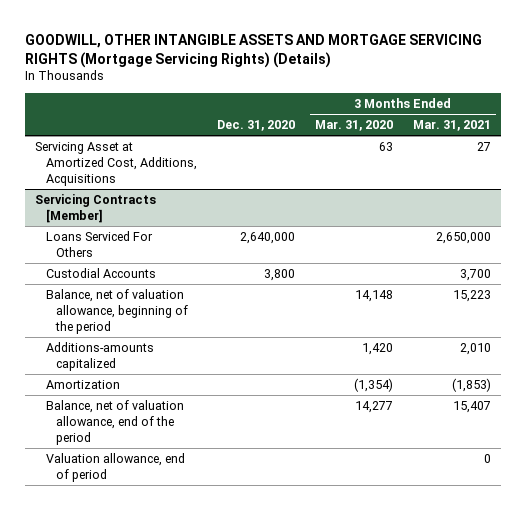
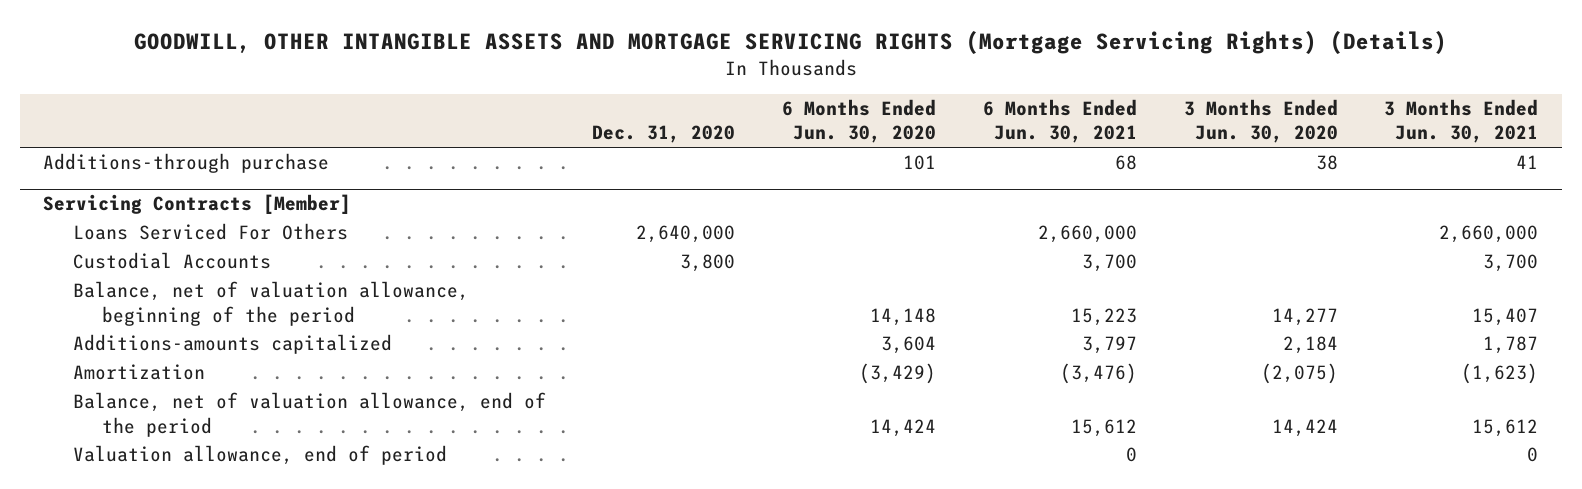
- | Dec. 31, 2020 | 3 Months Ended Mar. 31, 2020 | 3 Months Ended Mar. 31, 2021
+ | Dec. 31, 2020 | 6 Months Ended Jun. 30, 2020 | 6 Months Ended Jun. 30, 2021 | 3 Months Ended Jun. 30, 2020 | 3 Months Ended Jun. 30, 2021
- Servicing Asset at Amortized Cost, Additions, Acquisitions | | 63 | 27
+ Additions-through purchase | | 101 | 68 | 38 | 41

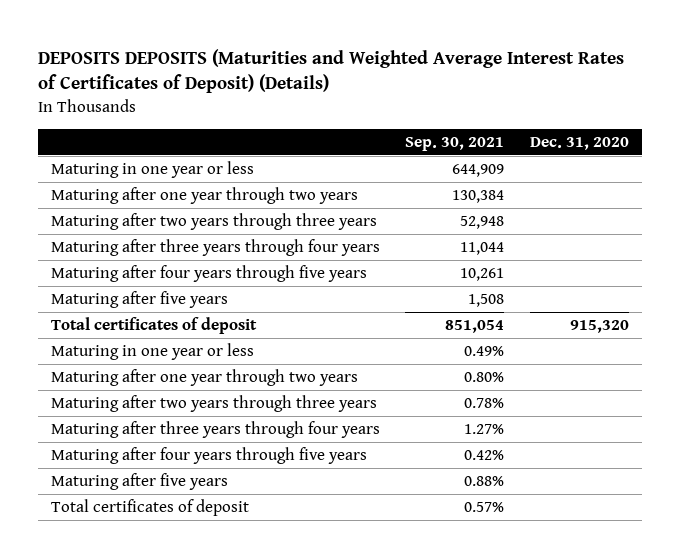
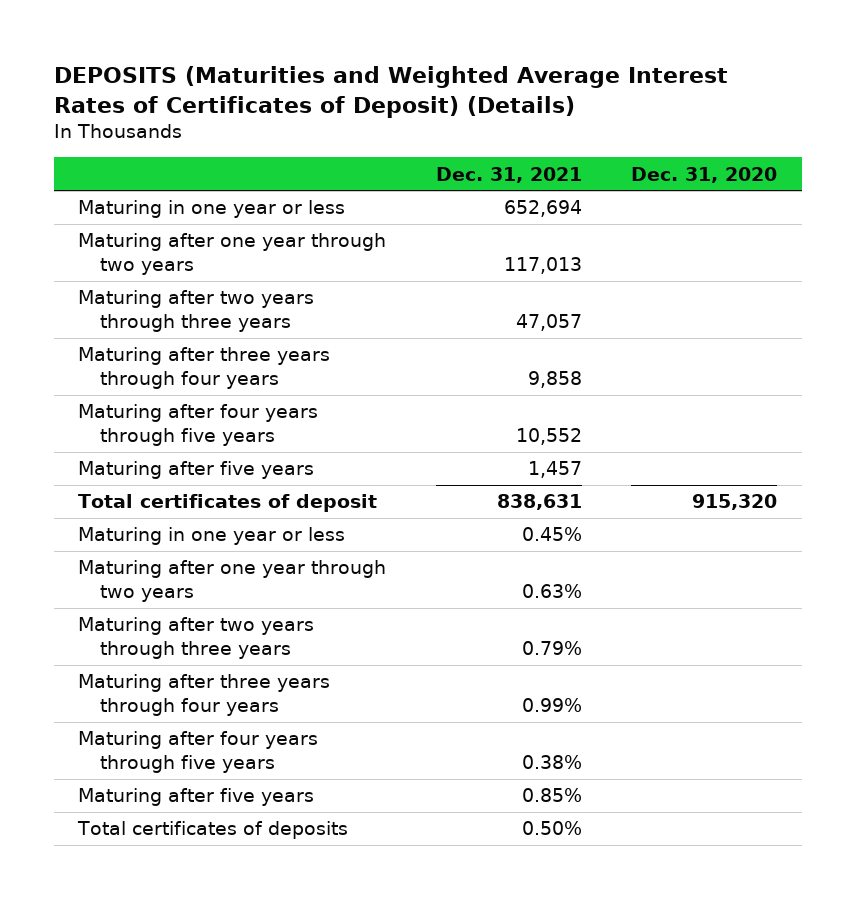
- DEPOSITS DEPOSITS (Maturities and Weighted Average Interest Rates of Certificates of Deposit) (Details)
+ DEPOSITS (Maturities and Weighted Average Interest Rates of Certificates of Deposit) (Details)
- | Sep. 30, 2021 | Dec. 31, 2020
+ | Dec. 31, 2021 | Dec. 31, 2020
- Total certificates of deposit | 0.57% |
+ Total certificates of deposits | 0.50% |

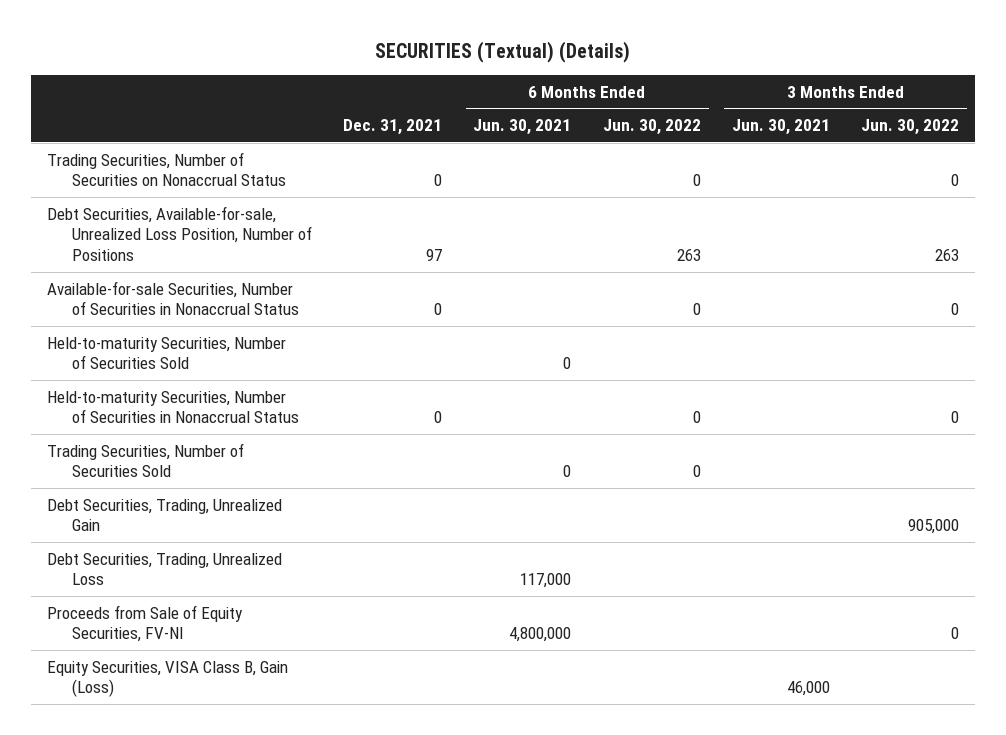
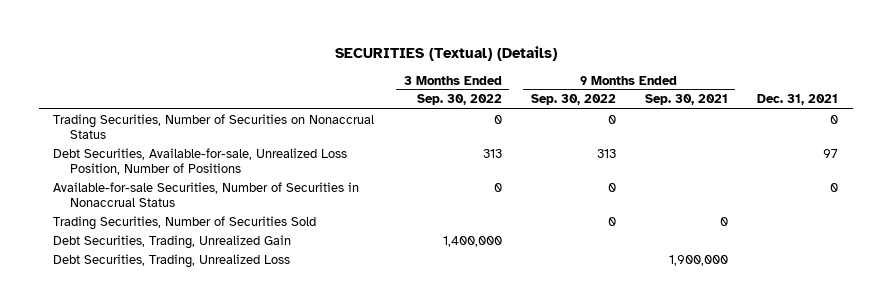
- | Dec. 31, 2021 | 6 Months Ended Jun. 30, 2021 | 6 Months Ended Jun. 30, 2022 | 3 Months Ended Jun. 30, 2021 | 3 Months Ended Jun. 30, 2022
+ | 3 Months Ended Sep. 30, 2022 | 9 Months Ended Sep. 30, 2022 | 9 Months Ended Sep. 30, 2021 | Dec. 31, 2021
- Held-to-maturity Securities, Number of Securities Sold | | 0 | | |
- Held-to-maturity Securities, Number of Securities in Nonaccrual Status | 0 | | 0 | | 0
- Proceeds from Sale of Equity Securities, FV-NI | | 4,800,000 | | | 0
- Equity Securities, VISA Class B, Gain (Loss) | | | | 46,000 |

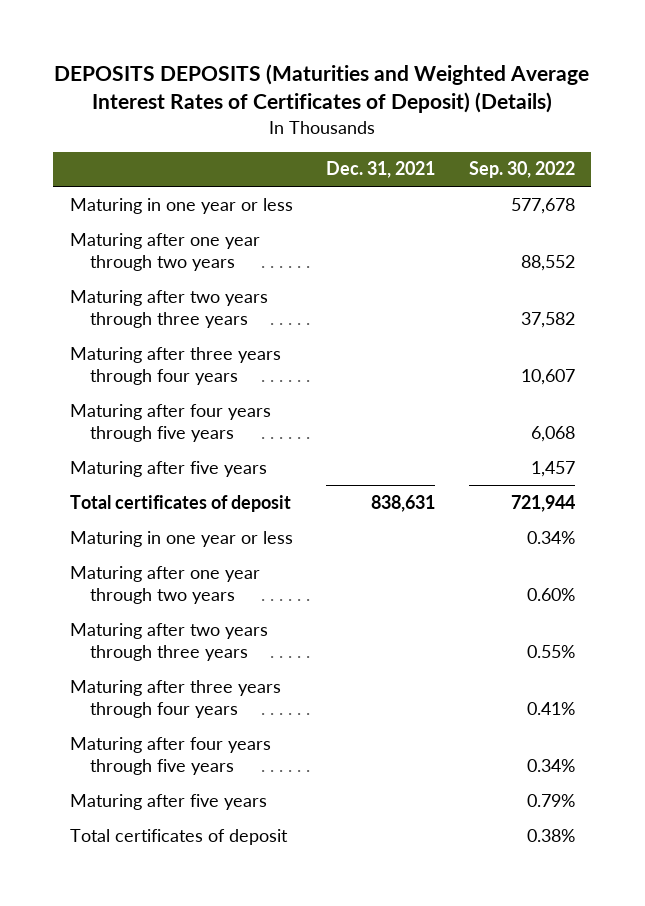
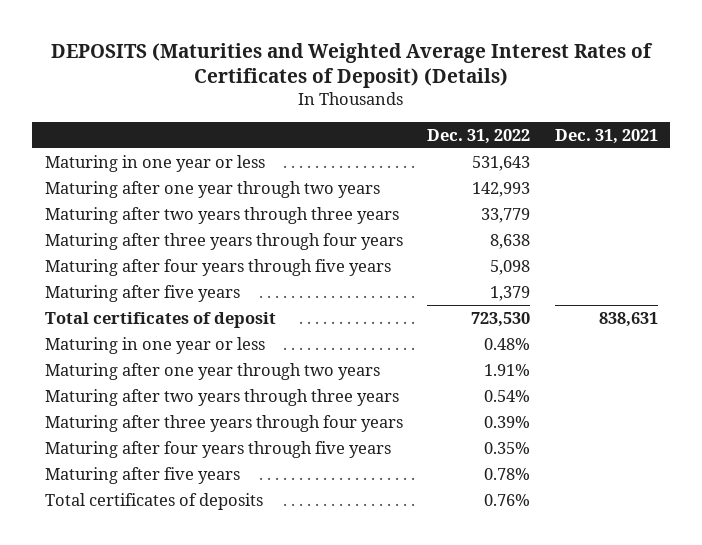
- DEPOSITS DEPOSITS (Maturities and Weighted Average Interest Rates of Certificates of Deposit) (Details)
+ DEPOSITS (Maturities and Weighted Average Interest Rates of Certificates of Deposit) (Details)
- | Dec. 31, 2021 | Sep. 30, 2022
+ | Dec. 31, 2022 | Dec. 31, 2021
- Total certificates of deposit | | 0.38%
+ Total certificates of deposits | 0.76% |

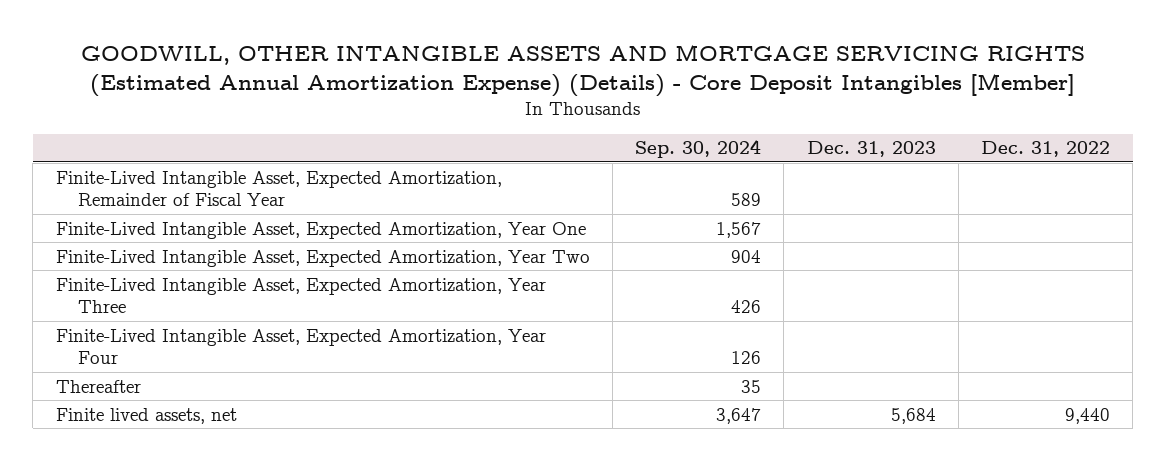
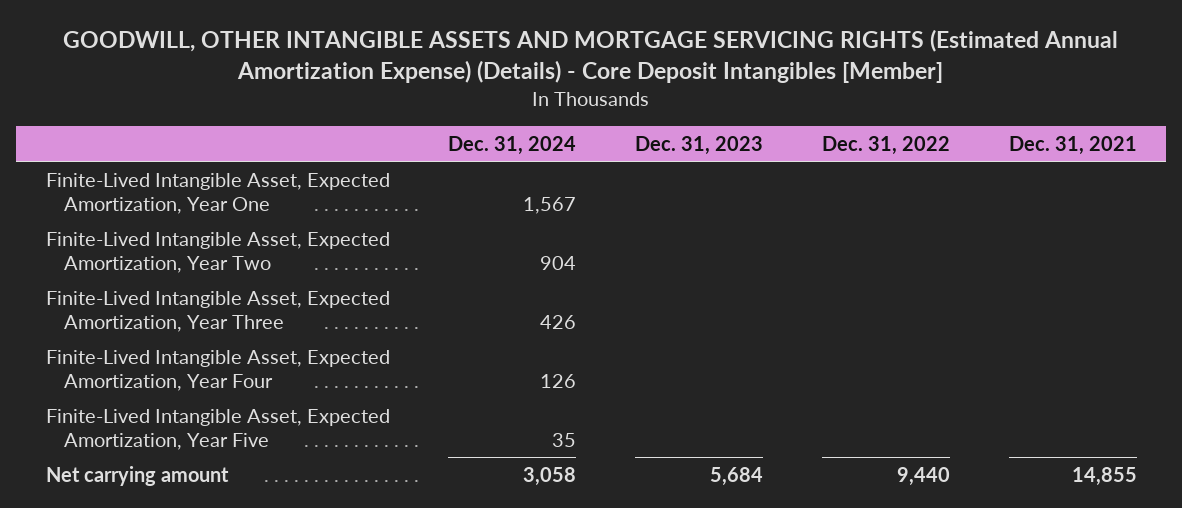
- | Sep. 30, 2024 | Dec. 31, 2023 | Dec. 31, 2022
+ | Dec. 31, 2024 | Dec. 31, 2023 | Dec. 31, 2022 | Dec. 31, 2021
- Finite-Lived Intangible Asset, Expected Amortization, Remainder of Fiscal Year | 589 | |
- Thereafter | 35 | |
- Finite lived assets, net | 3,647 | 5,684 | 9,440
+ Finite-Lived Intangible Asset, Expected Amortization, Year Five | 35 | | |
+ Net carrying amount | 3,058 | 5,684 | 9,440 | 14,855

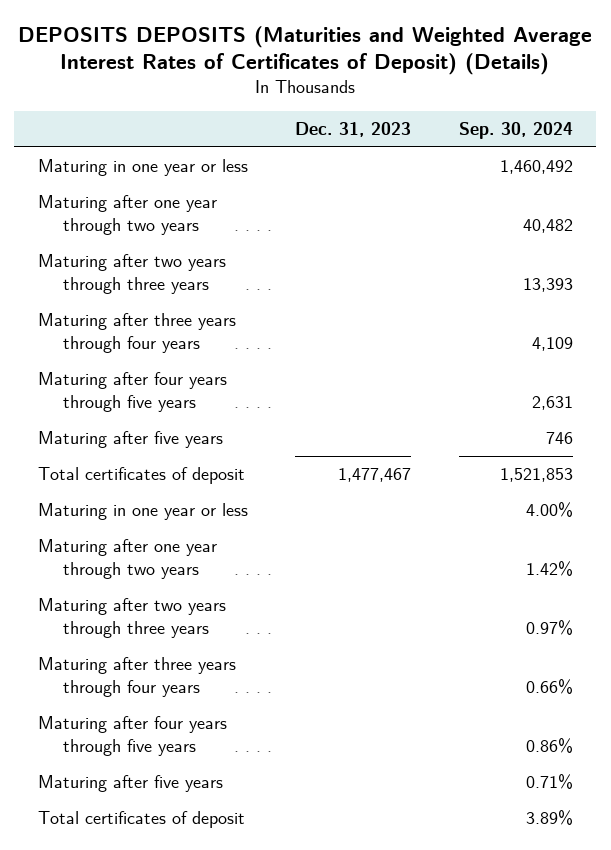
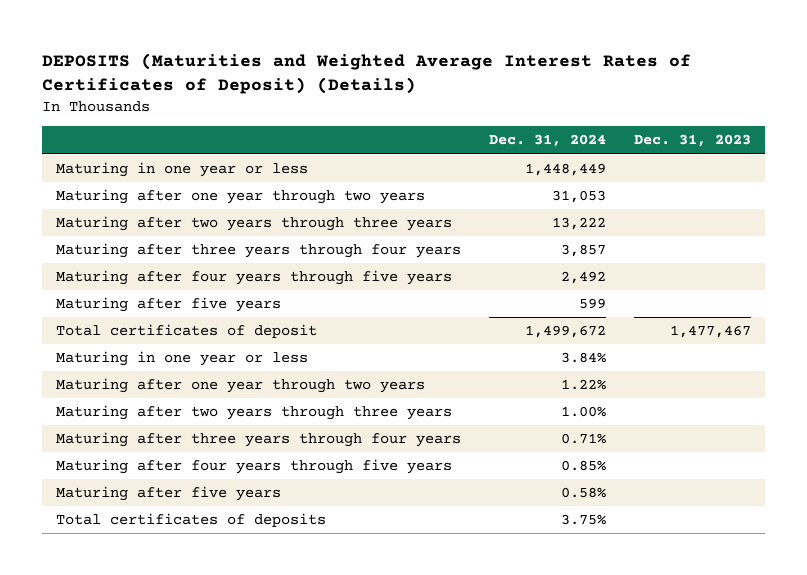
- DEPOSITS DEPOSITS (Maturities and Weighted Average Interest Rates of Certificates of Deposit) (Details)
+ DEPOSITS (Maturities and Weighted Average Interest Rates of Certificates of Deposit) (Details)
- | Dec. 31, 2023 | Sep. 30, 2024
+ | Dec. 31, 2024 | Dec. 31, 2023
- Total certificates of deposit | | 3.89%
+ Total certificates of deposits | 3.75% |

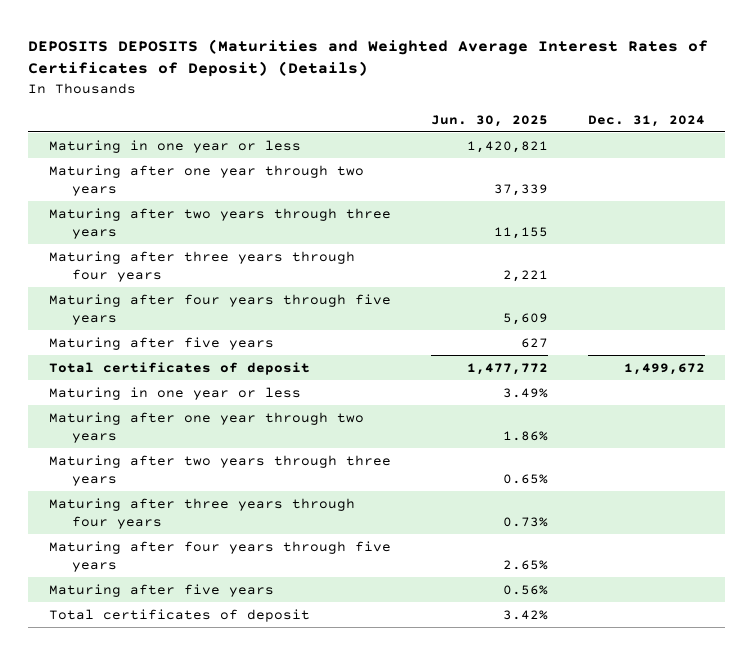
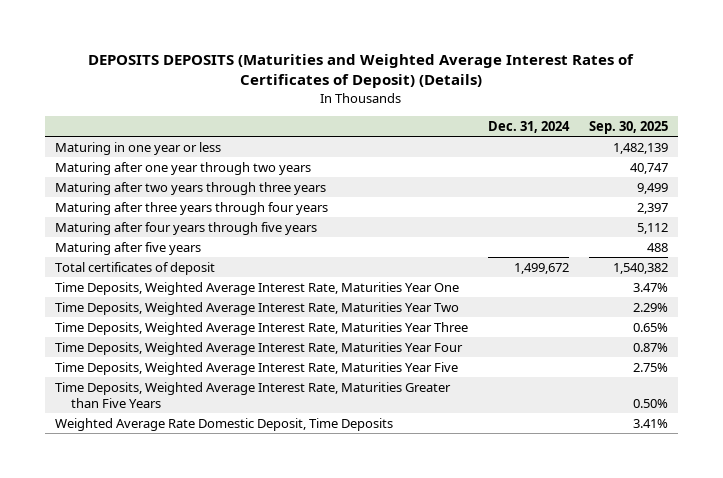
- | Jun. 30, 2025 | Dec. 31, 2024
+ | Dec. 31, 2024 | Sep. 30, 2025
- Maturing in one year or less | 3.49% |
- Maturing after one year through two years | 1.86% |
- Maturing after two years through three years | 0.65% |
- Maturing after three years through four years | 0.73% |
- Maturing after four years through five years | 2.65% |
- Maturing after five years | 0.56% |
- Total certificates of deposit | 3.42% |
+ Time Deposits, Weighted Average Interest Rate, Maturities Year One | | 3.47%
+ Time Deposits, Weighted Average Interest Rate, Maturities Year Two | | 2.29%
+ Time Deposits, Weighted Average Interest Rate, Maturities Year Three | | 0.65%
+ Time Deposits, Weighted Average Interest Rate, Maturities Year Four | | 0.87%
+ Time Deposits, Weighted Average Interest Rate, Maturities Year Five | | 2.75%
+ Time Deposits, Weighted Average Interest Rate, Maturities Greater than Five Years | | 0.50%
+ Weighted Average Rate Domestic Deposit, Time Deposits | | 3.41%

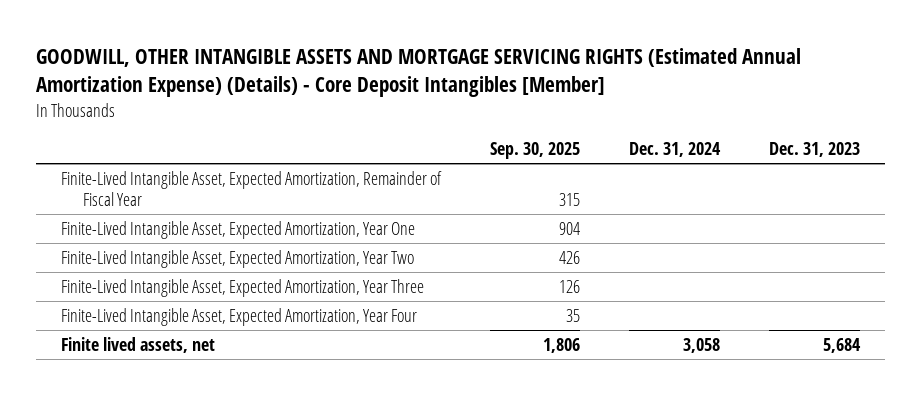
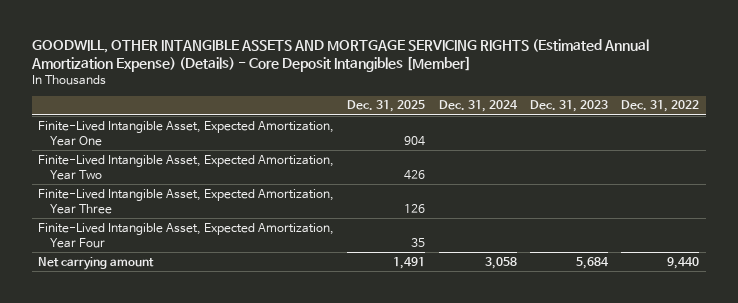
- | Sep. 30, 2025 | Dec. 31, 2024 | Dec. 31, 2023
+ | Dec. 31, 2025 | Dec. 31, 2024 | Dec. 31, 2023 | Dec. 31, 2022
- Finite-Lived Intangible Asset, Expected Amortization, Remainder of Fiscal Year | 315 | |
- Finite lived assets, net | 1,806 | 3,058 | 5,684
+ Net carrying amount | 1,491 | 3,058 | 5,684 | 9,440

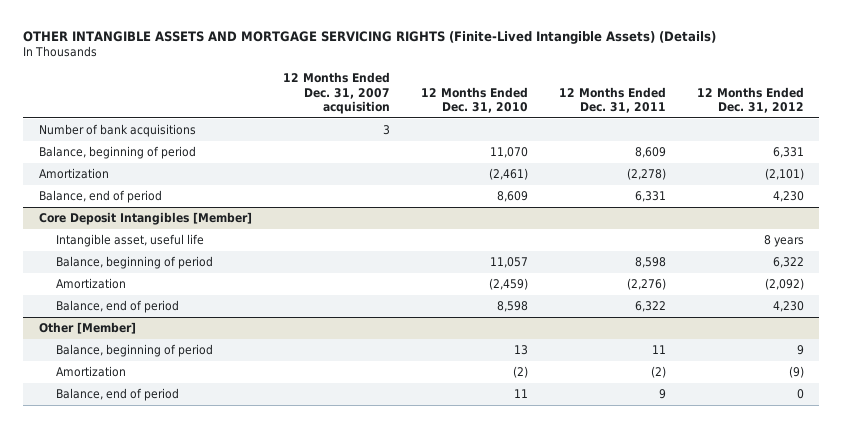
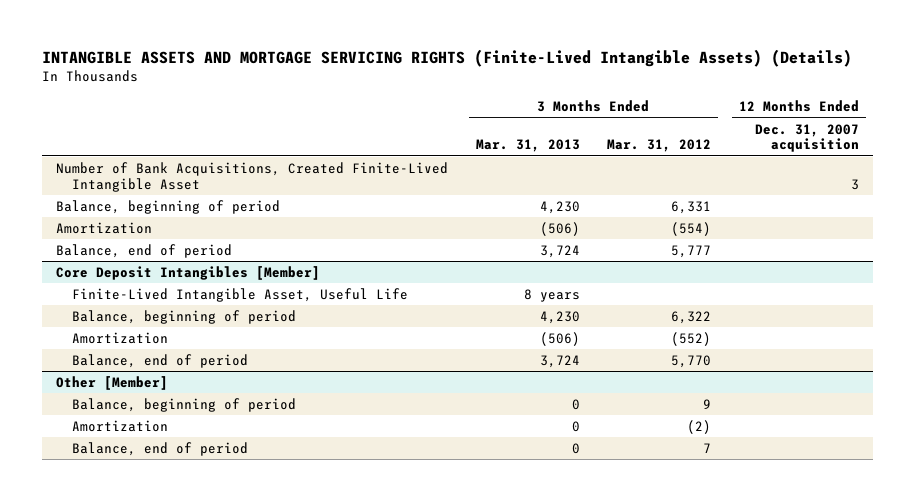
- OTHER INTANGIBLE ASSETS AND MORTGAGE SERVICING RIGHTS (Finite-Lived Intangible Assets) (Details)
+ INTANGIBLE ASSETS AND MORTGAGE SERVICING RIGHTS (Finite-Lived Intangible Assets) (Details)
- | 12 Months Ended Dec. 31, 2007 acquisition | 12 Months Ended Dec. 31, 2010 | 12 Months Ended Dec. 31, 2011 | 12 Months Ended Dec. 31, 2012
+ | 3 Months Ended Mar. 31, 2013 | 3 Months Ended Mar. 31, 2012 | 12 Months Ended Dec. 31, 2007 acquisition
- Number of bank acquisitions | 3 | | |
+ Number of Bank Acquisitions, Created Finite-Lived Intangible Asset | | | 3
@ Core Deposit Intangibles [Member]
- Intangible asset, useful life | | | | 8 years
+ Finite-Lived Intangible Asset, Useful Life | 8 years | |

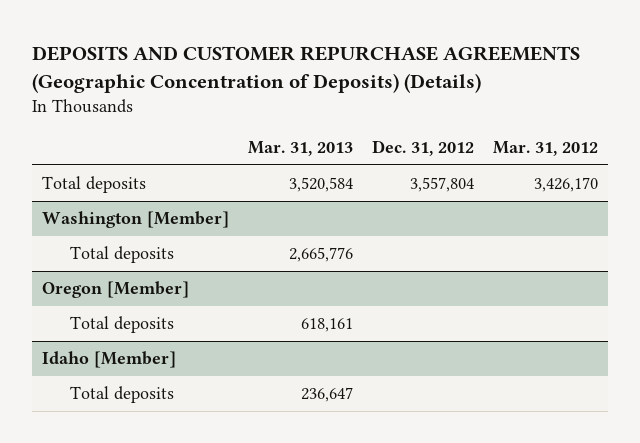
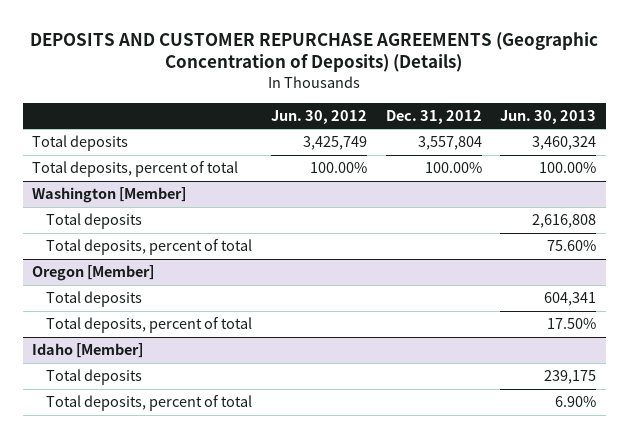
- | Mar. 31, 2013 | Dec. 31, 2012 | Mar. 31, 2012
+ | Jun. 30, 2012 | Dec. 31, 2012 | Jun. 30, 2013
+ Total deposits, percent of total | 100.00% | 100.00% | 100.00%
@ Washington [Member]
+ Total deposits, percent of total | | | 75.60%
@ Oregon [Member]
+ Total deposits, percent of total | | | 17.50%
@ Idaho [Member]
+ Total deposits, percent of total | | | 6.90%

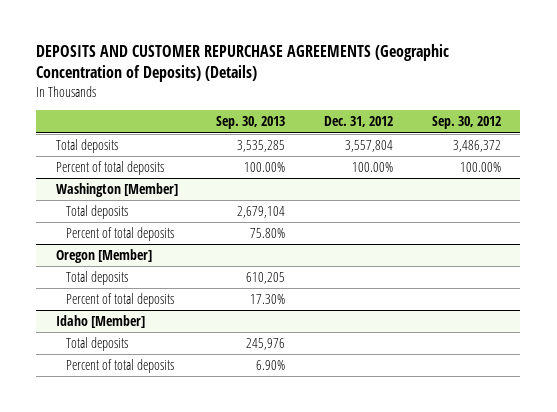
- | Jun. 30, 2012 | Dec. 31, 2012 | Jun. 30, 2013
+ | Sep. 30, 2013 | Dec. 31, 2012 | Sep. 30, 2012
- Total deposits, percent of total | 100.00% | 100.00% | 100.00%
+ Percent of total deposits | 100.00% | 100.00% | 100.00%
@ Washington [Member]
- Total deposits, percent of total | | | 75.60%
+ Percent of total deposits | 75.80% | |
@ Oregon [Member]
- Total deposits, percent of total | | | 17.50%
+ Percent of total deposits | 17.30% | |
@ Idaho [Member]
- Total deposits, percent of total | | | 6.90%
+ Percent of total deposits | 6.90% | |

